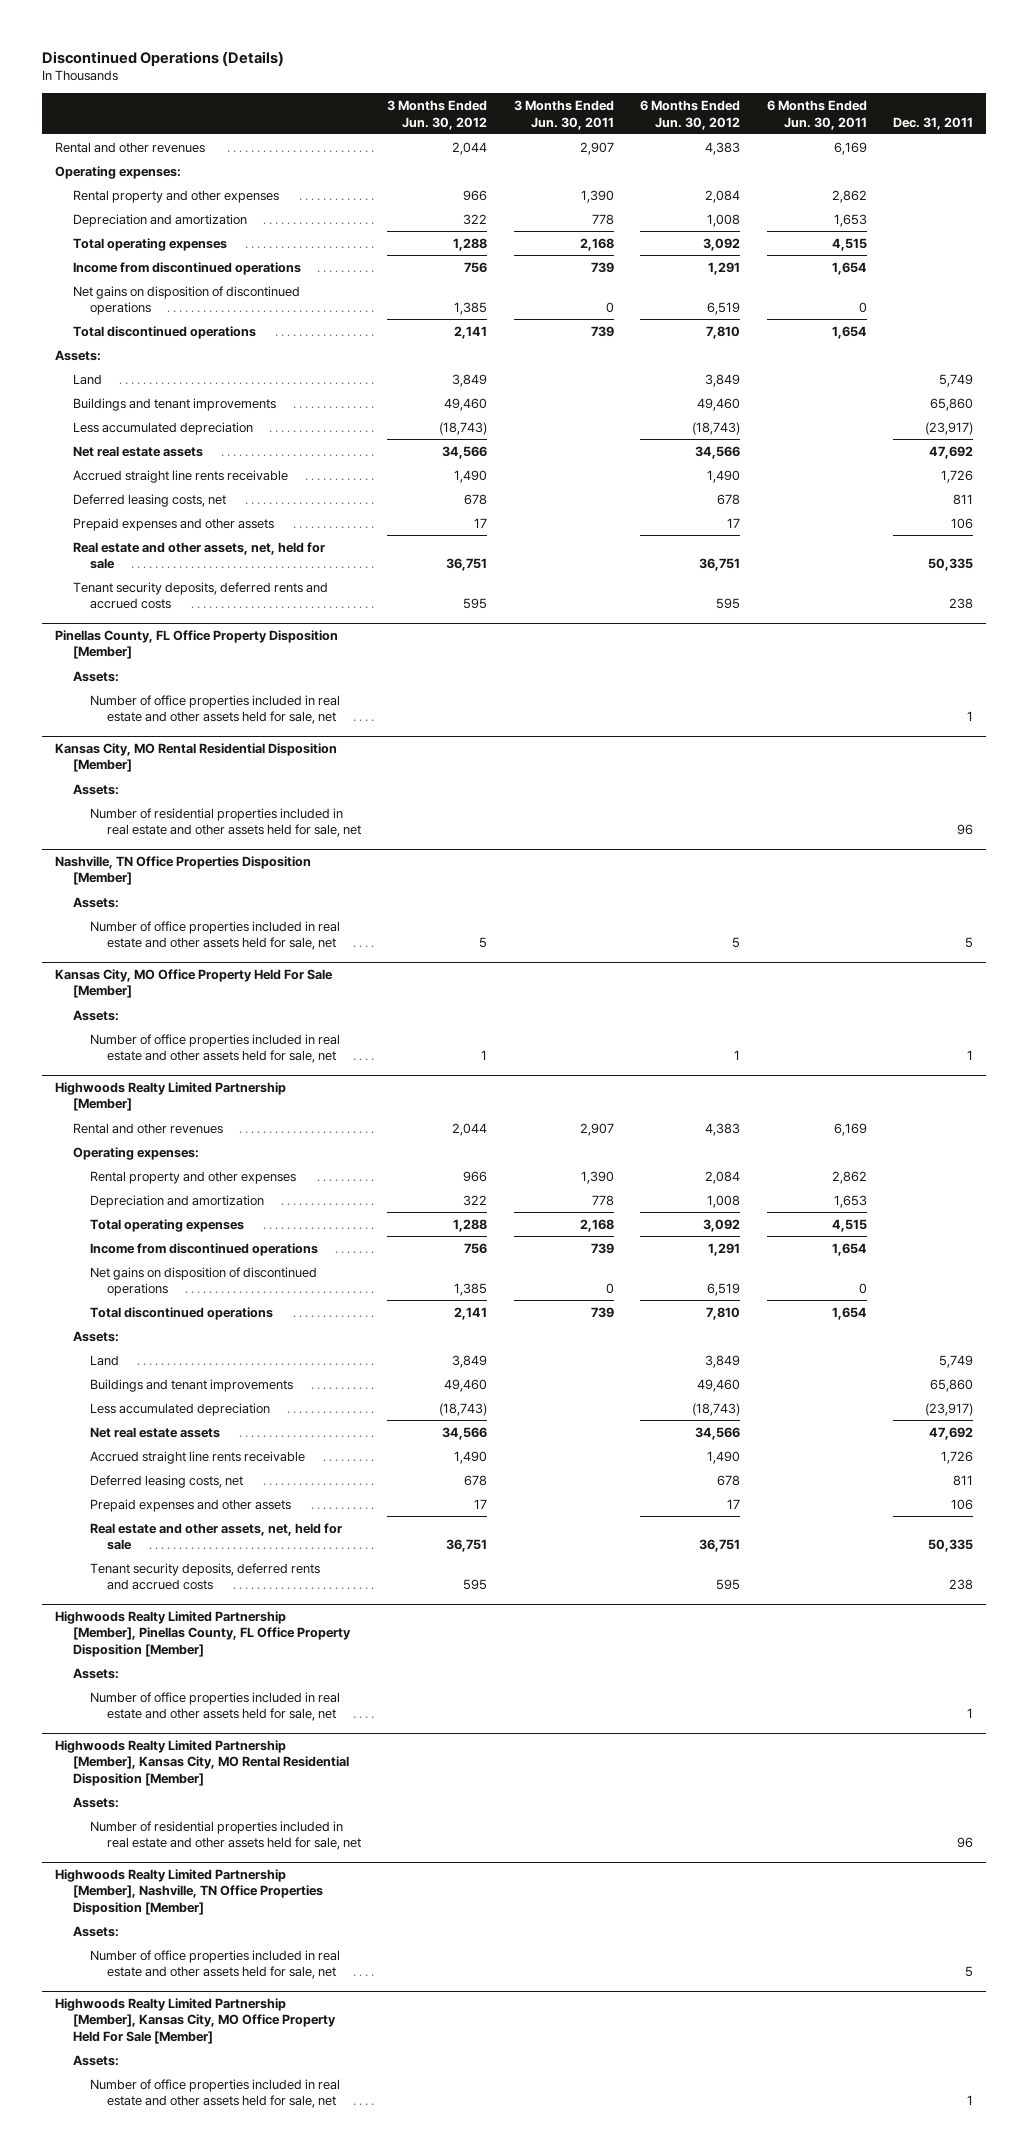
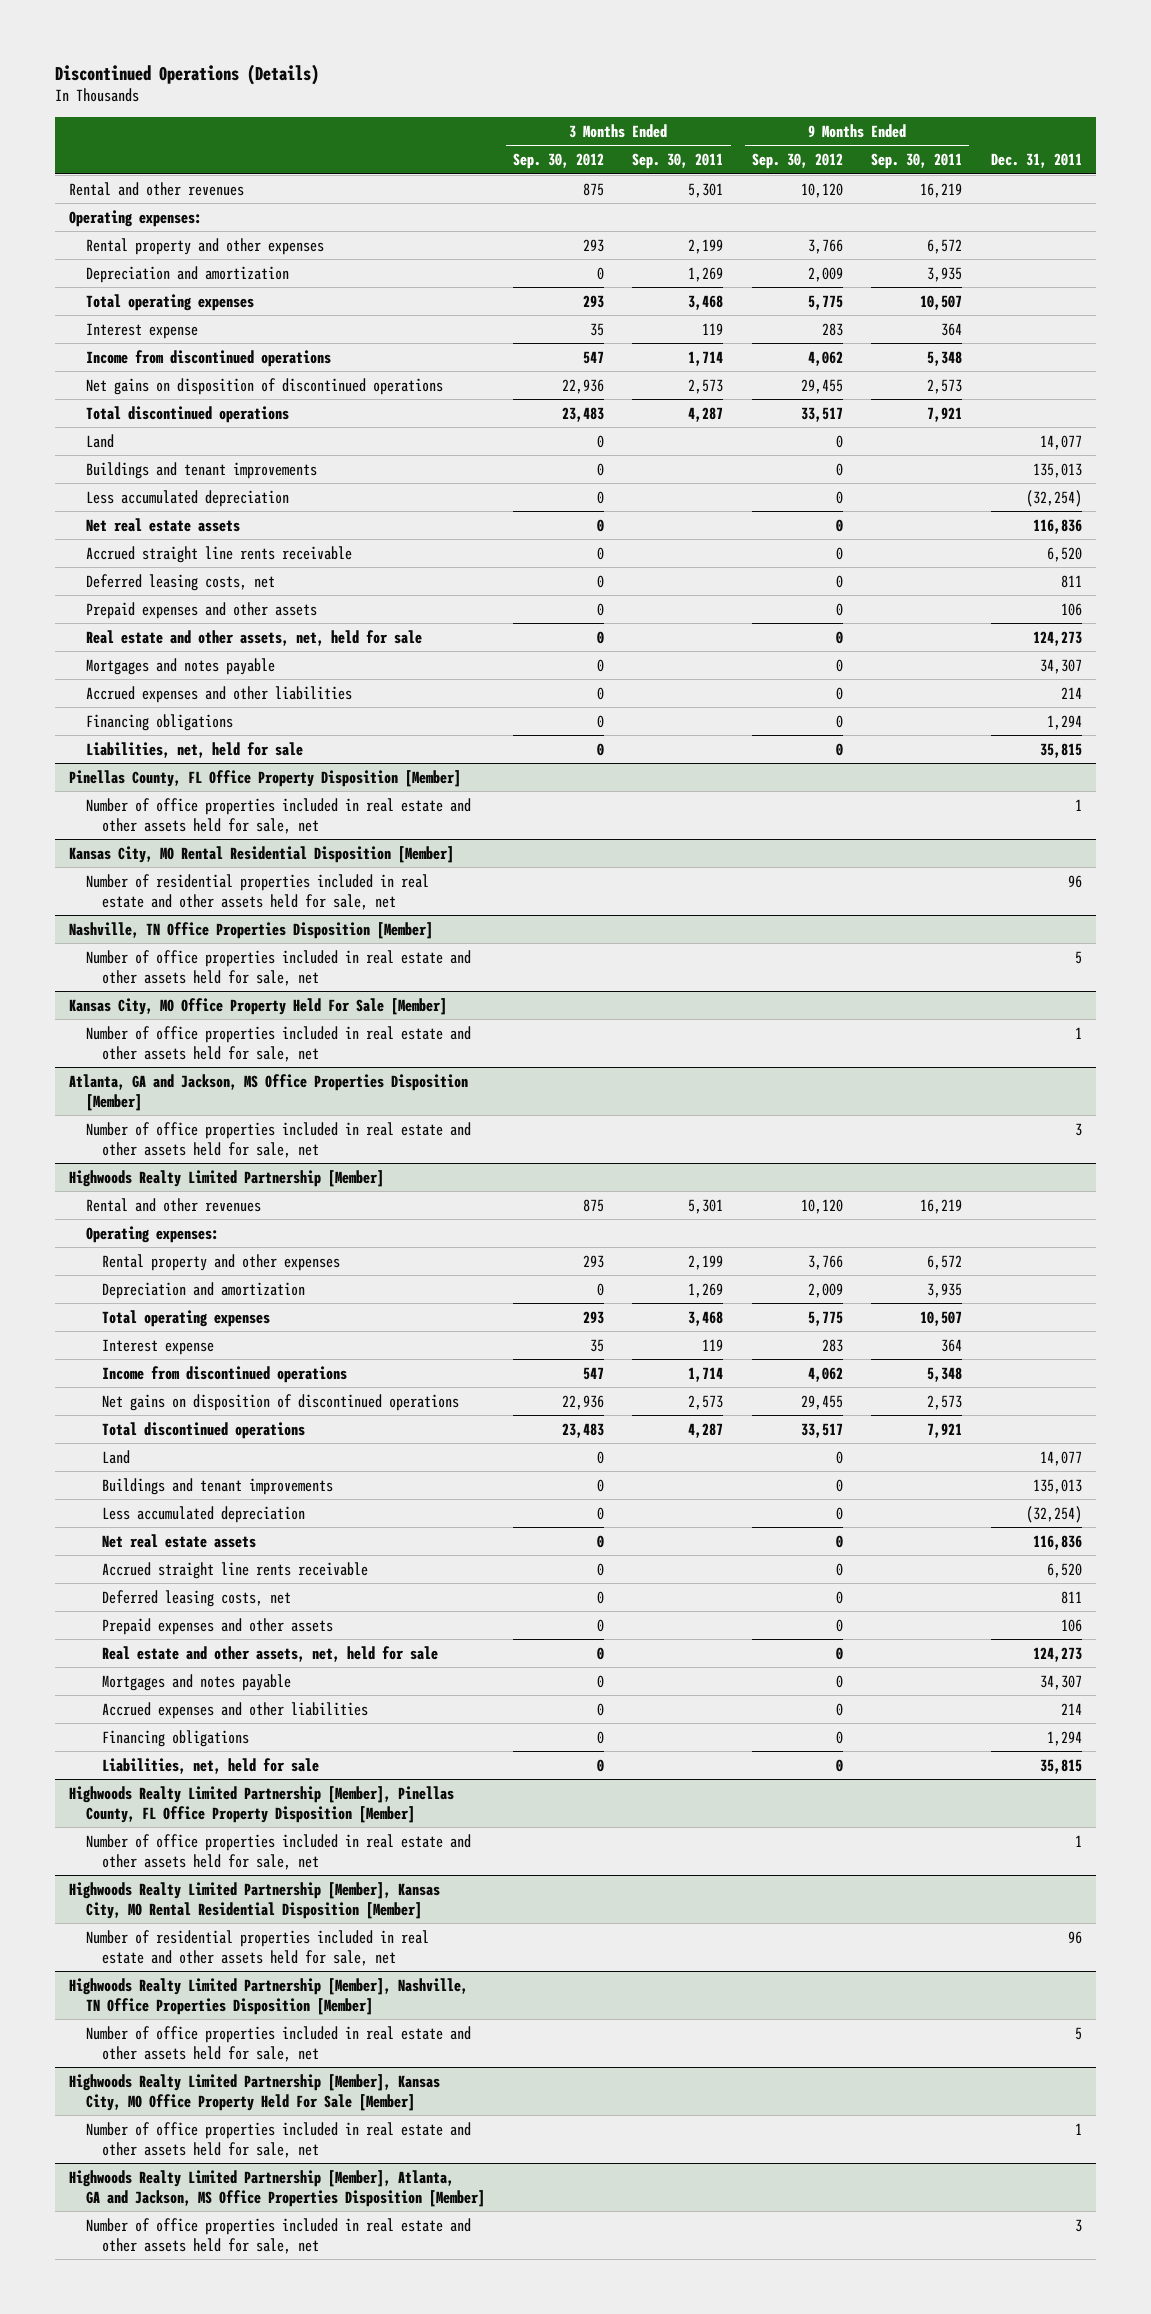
- | 3 Months Ended Jun. 30, 2012 | 3 Months Ended Jun. 30, 2011 | 6 Months Ended Jun. 30, 2012 | 6 Months Ended Jun. 30, 2011 | Dec. 31, 2011
+ | 3 Months Ended Sep. 30, 2012 | 3 Months Ended Sep. 30, 2011 | 9 Months Ended Sep. 30, 2012 | 9 Months Ended Sep. 30, 2011 | Dec. 31, 2011
+ Interest expense | 35 | 119 | 283 | 364 |
- Assets:
- Land | 3,849 | | 3,849 | | 5,749
- Buildings and tenant improvements | 49,460 | | 49,460 | | 65,860
- Less accumulated depreciation | (18,743) | | (18,743) | | (23,917)
- Net real estate assets | 34,566 | | 34,566 | | 47,692
- Accrued straight line rents receivable | 1,490 | | 1,490 | | 1,726
+ Land | 0 | | 0 | | 14,077
+ Buildings and tenant improvements | 0 | | 0 | | 135,013
+ Less accumulated depreciation | 0 | | 0 | | (32,254)
+ Net real estate assets | 0 | | 0 | | 116,836
+ Accrued straight line rents receivable | 0 | | 0 | | 6,520
- Real estate and other assets, net, held for sale | 36,751 | | 36,751 | | 50,335
- Tenant security deposits, deferred rents and accrued costs | 595 | | 595 | | 238
+ Real estate and other assets, net, held for sale | 0 | | 0 | | 124,273
+ Mortgages and notes payable | 0 | | 0 | | 34,307
+ Accrued expenses and other liabilities | 0 | | 0 | | 214
+ Financing obligations | 0 | | 0 | | 1,294
+ Liabilities, net, held for sale | 0 | | 0 | | 35,815
@ Pinellas County, FL Office Property Disposition [Member]
- Assets:
@ Kansas City, MO Rental Residential Disposition [Member]
- Assets:
@ Nashville, TN Office Properties Disposition [Member]
- Assets:
@ Kansas City, MO Office Property Held For Sale [Member]
- Assets:
+ Atlanta, GA and Jackson, MS Office Properties Disposition [Member]
+ Number of office properties included in real estate and other assets held for sale, net | | | | | 3
@ Highwoods Realty Limited Partnership [Member]
+ Interest expense | 35 | 119 | 283 | 364 |
- Assets:
- Land | 3,849 | | 3,849 | | 5,749
- Buildings and tenant improvements | 49,460 | | 49,460 | | 65,860
- Less accumulated depreciation | (18,743) | | (18,743) | | (23,917)
- Net real estate assets | 34,566 | | 34,566 | | 47,692
- Accrued straight line rents receivable | 1,490 | | 1,490 | | 1,726
+ Land | 0 | | 0 | | 14,077
+ Buildings and tenant improvements | 0 | | 0 | | 135,013
+ Less accumulated depreciation | 0 | | 0 | | (32,254)
+ Net real estate assets | 0 | | 0 | | 116,836
+ Accrued straight line rents receivable | 0 | | 0 | | 6,520
- Real estate and other assets, net, held for sale | 36,751 | | 36,751 | | 50,335
- Tenant security deposits, deferred rents and accrued costs | 595 | | 595 | | 238
+ Real estate and other assets, net, held for sale | 0 | | 0 | | 124,273
+ Mortgages and notes payable | 0 | | 0 | | 34,307
+ Accrued expenses and other liabilities | 0 | | 0 | | 214
+ Financing obligations | 0 | | 0 | | 1,294
+ Liabilities, net, held for sale | 0 | | 0 | | 35,815
@ Highwoods Realty Limited Partnership [Member], Pinellas County, FL Office Property Disposition [Member]
- Assets:
@ Highwoods Realty Limited Partnership [Member], Kansas City, MO Rental Residential Disposition [Member]
- Assets:
@ Highwoods Realty Limited Partnership [Member], Nashville, TN Office Properties Disposition [Member]
- Assets:
@ Highwoods Realty Limited Partnership [Member], Kansas City, MO Office Property Held For Sale [Member]
- Assets:
+ Highwoods Realty Limited Partnership [Member], Atlanta, GA and Jackson, MS Office Properties Disposition [Member]
+ Number of office properties included in real estate and other assets held for sale, net | | | | | 3

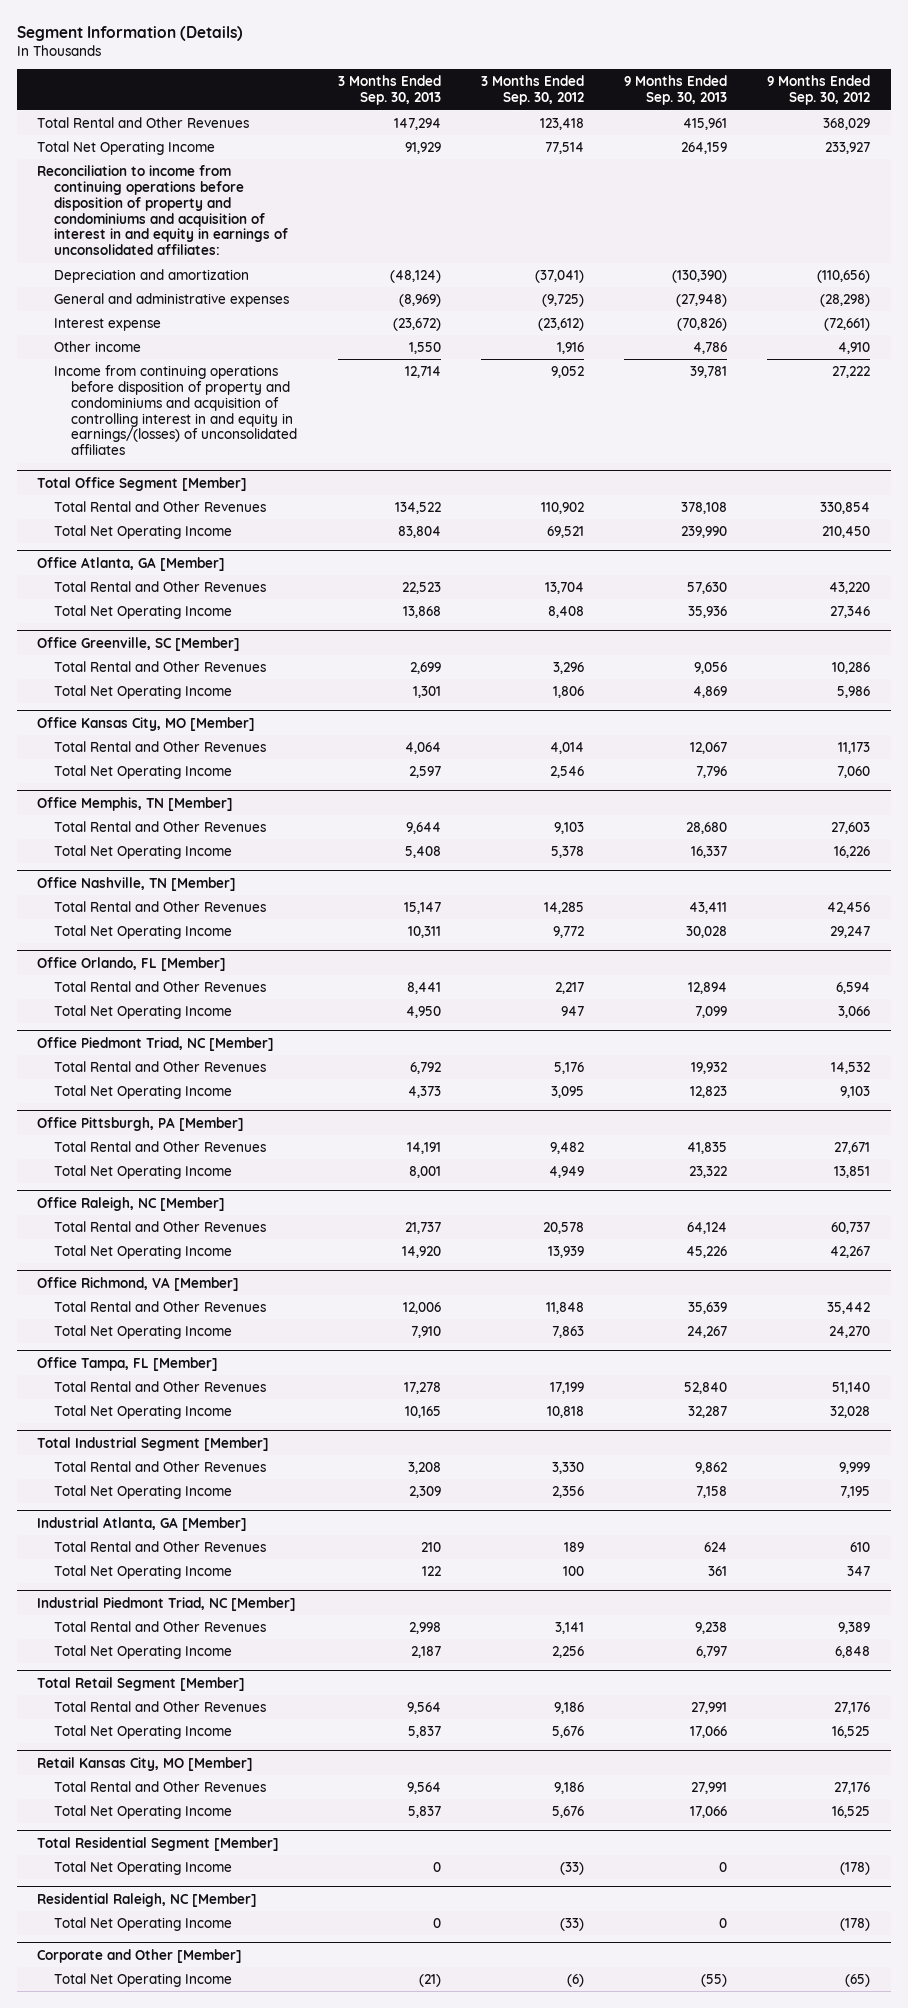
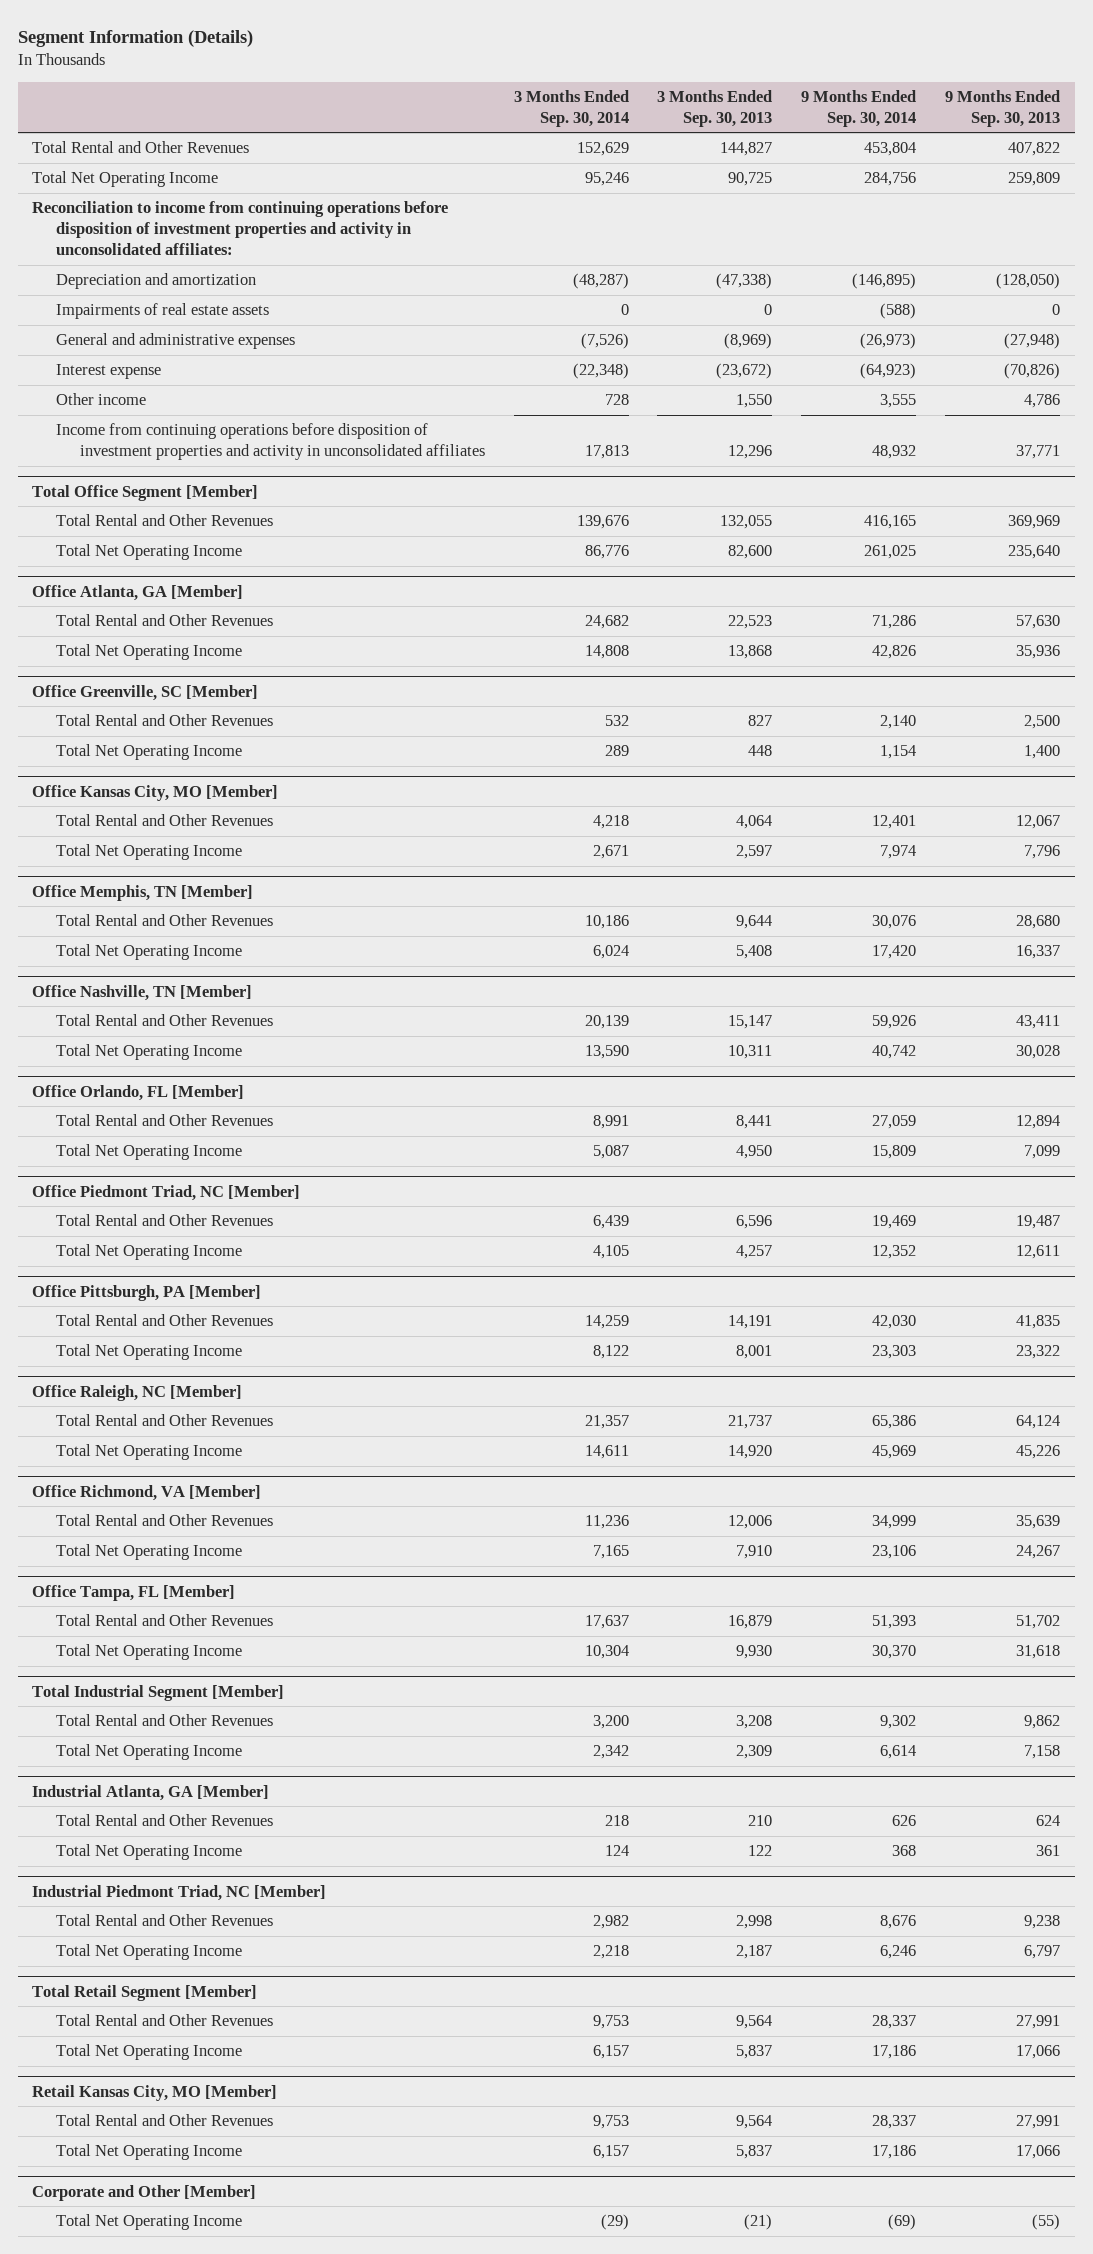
- | 3 Months Ended Sep. 30, 2013 | 3 Months Ended Sep. 30, 2012 | 9 Months Ended Sep. 30, 2013 | 9 Months Ended Sep. 30, 2012
+ | 3 Months Ended Sep. 30, 2014 | 3 Months Ended Sep. 30, 2013 | 9 Months Ended Sep. 30, 2014 | 9 Months Ended Sep. 30, 2013
- Total Rental and Other Revenues | 147,294 | 123,418 | 415,961 | 368,029
- Total Net Operating Income | 91,929 | 77,514 | 264,159 | 233,927
- Reconciliation to income from continuing operations before disposition of property and condominiums and acquisition of interest in and equity in earnings of unconsolidated affiliates:
- Depreciation and amortization | (48,124) | (37,041) | (130,390) | (110,656)
+ Total Rental and Other Revenues | 152,629 | 144,827 | 453,804 | 407,822
+ Total Net Operating Income | 95,246 | 90,725 | 284,756 | 259,809
+ Reconciliation to income from continuing operations before disposition of investment properties and activity in unconsolidated affiliates:
+ Depreciation and amortization | (48,287) | (47,338) | (146,895) | (128,050)
+ Impairments of real estate assets | 0 | 0 | (588) | 0
- Income from continuing operations before disposition of property and condominiums and acquisition of controlling interest in and equity in earnings/(losses) of unconsolidated affiliates | 12,714 | 9,052 | 39,781 | 27,222
+ Income from continuing operations before disposition of investment properties and activity in unconsolidated affiliates | 17,813 | 12,296 | 48,932 | 37,771
@ Total Office Segment [Member]
- Total Rental and Other Revenues | 134,522 | 110,902 | 378,108 | 330,854
- Total Net Operating Income | 83,804 | 69,521 | 239,990 | 210,450
+ Total Rental and Other Revenues | 139,676 | 132,055 | 416,165 | 369,969
+ Total Net Operating Income | 86,776 | 82,600 | 261,025 | 235,640
@ Office Greenville, SC [Member]
- Total Rental and Other Revenues | 2,699 | 3,296 | 9,056 | 10,286
- Total Net Operating Income | 1,301 | 1,806 | 4,869 | 5,986
+ Total Rental and Other Revenues | 532 | 827 | 2,140 | 2,500
+ Total Net Operating Income | 289 | 448 | 1,154 | 1,400
@ Office Piedmont Triad, NC [Member]
- Total Rental and Other Revenues | 6,792 | 5,176 | 19,932 | 14,532
- Total Net Operating Income | 4,373 | 3,095 | 12,823 | 9,103
+ Total Rental and Other Revenues | 6,439 | 6,596 | 19,469 | 19,487
+ Total Net Operating Income | 4,105 | 4,257 | 12,352 | 12,611
@ Office Tampa, FL [Member]
- Total Rental and Other Revenues | 17,278 | 17,199 | 52,840 | 51,140
- Total Net Operating Income | 10,165 | 10,818 | 32,287 | 32,028
+ Total Rental and Other Revenues | 17,637 | 16,879 | 51,393 | 51,702
+ Total Net Operating Income | 10,304 | 9,930 | 30,370 | 31,618
- Total Residential Segment [Member]
- Total Net Operating Income | 0 | (33) | 0 | (178)
- Residential Raleigh, NC [Member]
- Total Net Operating Income | 0 | (33) | 0 | (178)

